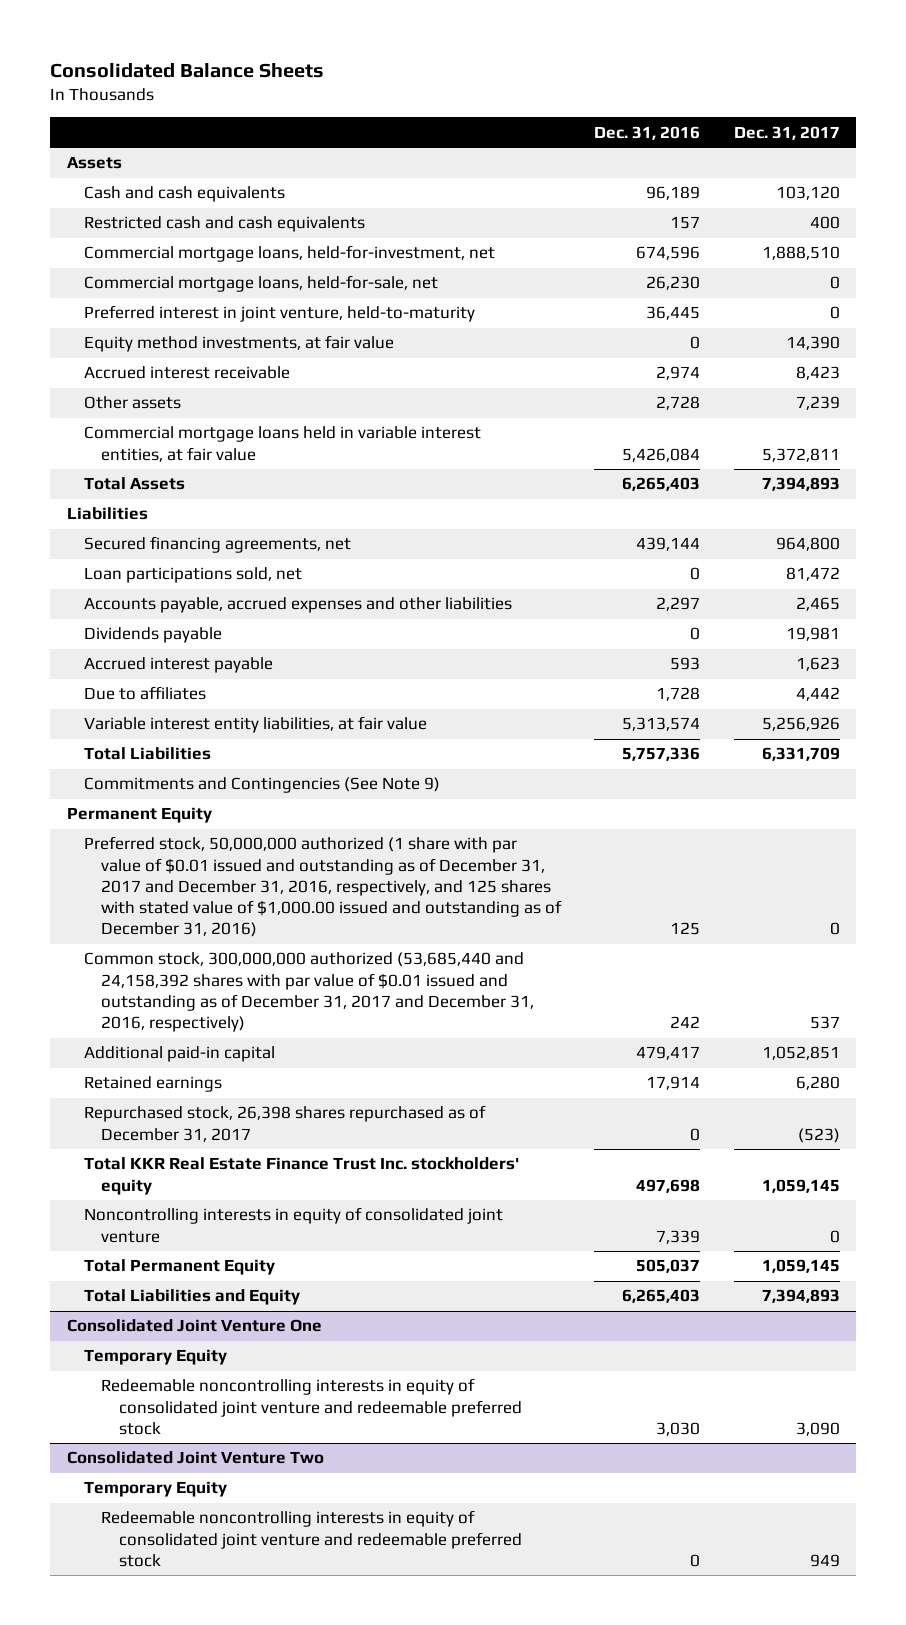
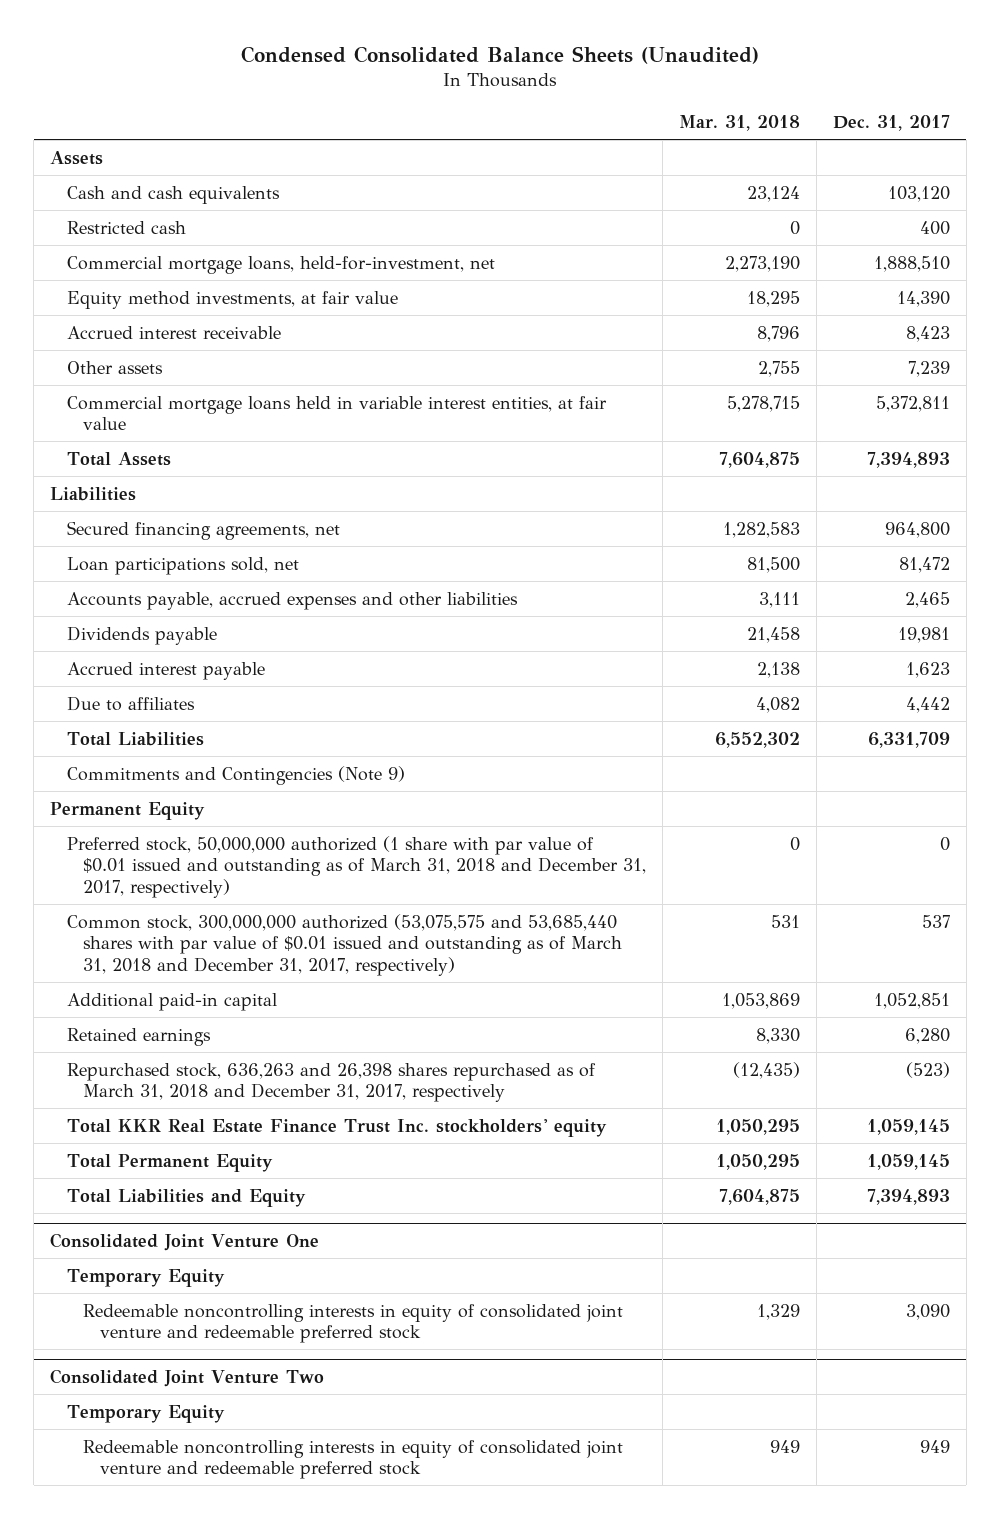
- Consolidated Balance Sheets
+ Condensed Consolidated Balance Sheets (Unaudited)
- | Dec. 31, 2016 | Dec. 31, 2017
+ | Mar. 31, 2018 | Dec. 31, 2017
- Restricted cash and cash equivalents | 157 | 400
+ Restricted cash | 0 | 400
- Commercial mortgage loans, held-for-sale, net | 26,230 | 0
- Preferred interest in joint venture, held-to-maturity | 36,445 | 0
- Variable interest entity liabilities, at fair value | 5,313,574 | 5,256,926
- Commitments and Contingencies (See Note 9)
+ Commitments and Contingencies (Note 9)
- Preferred stock, 50,000,000 authorized (1 share with par value of $0.01 issued and outstanding as of December 31, 2017 and December 31, 2016, respectively, and 125 shares with stated value of $1,000.00 issued and outstanding as of December 31, 2016) | 125 | 0
- Common stock, 300,000,000 authorized (53,685,440 and 24,158,392 shares with par value of $0.01 issued and outstanding as of December 31, 2017 and December 31, 2016, respectively) | 242 | 537
+ Preferred stock, 50,000,000 authorized (1 share with par value of $0.01 issued and outstanding as of March 31, 2018 and December 31, 2017, respectively) | 0 | 0
+ Common stock, 300,000,000 authorized (53,075,575 and 53,685,440 shares with par value of $0.01 issued and outstanding as of March 31, 2018 and December 31, 2017, respectively) | 531 | 537
- Repurchased stock, 26,398 shares repurchased as of December 31, 2017 | 0 | (523)
+ Repurchased stock, 636,263 and 26,398 shares repurchased as of March 31, 2018 and December 31, 2017, respectively | (12,435) | (523)
- Noncontrolling interests in equity of consolidated joint venture | 7,339 | 0

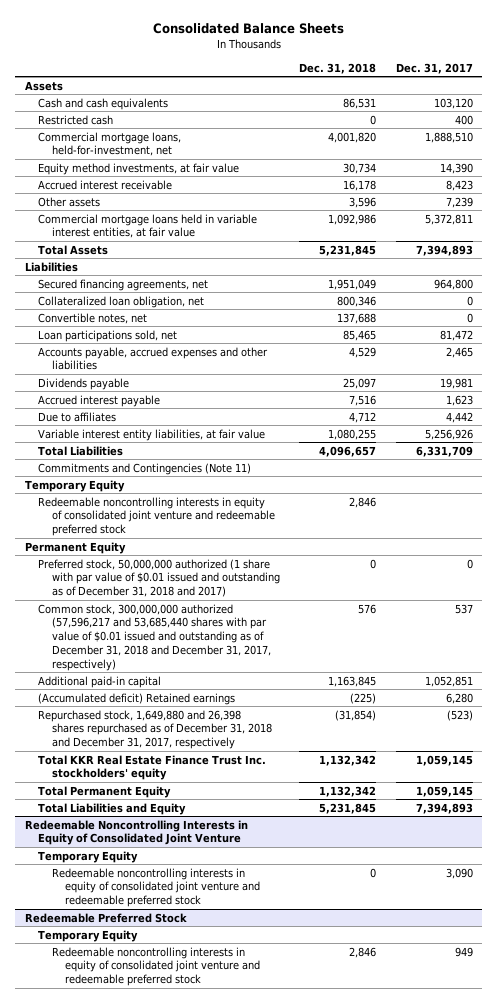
- Condensed Consolidated Balance Sheets (Unaudited)
+ Consolidated Balance Sheets
- | Mar. 31, 2018 | Dec. 31, 2017
+ | Dec. 31, 2018 | Dec. 31, 2017
+ Collateralized loan obligation, net | 800,346 | 0
+ Convertible notes, net | 137,688 | 0
+ Variable interest entity liabilities, at fair value | 1,080,255 | 5,256,926
- Commitments and Contingencies (Note 9)
+ Commitments and Contingencies (Note 11)
+ Temporary Equity
+ Redeemable noncontrolling interests in equity of consolidated joint venture and redeemable preferred stock | 2,846 |
- Preferred stock, 50,000,000 authorized (1 share with par value of $0.01 issued and outstanding as of March 31, 2018 and December 31, 2017, respectively) | 0 | 0
- Common stock, 300,000,000 authorized (53,075,575 and 53,685,440 shares with par value of $0.01 issued and outstanding as of March 31, 2018 and December 31, 2017, respectively) | 531 | 537
+ Preferred stock, 50,000,000 authorized (1 share with par value of $0.01 issued and outstanding as of December 31, 2018 and 2017) | 0 | 0
+ Common stock, 300,000,000 authorized (57,596,217 and 53,685,440 shares with par value of $0.01 issued and outstanding as of December 31, 2018 and December 31, 2017, respectively) | 576 | 537
- Retained earnings | 8,330 | 6,280
- Repurchased stock, 636,263 and 26,398 shares repurchased as of March 31, 2018 and December 31, 2017, respectively | (12,435) | (523)
+ (Accumulated deficit) Retained earnings | (225) | 6,280
+ Repurchased stock, 1,649,880 and 26,398 shares repurchased as of December 31, 2018 and December 31, 2017, respectively | (31,854) | (523)
- Consolidated Joint Venture One
+ Redeemable Noncontrolling Interests in Equity of Consolidated Joint Venture
- Consolidated Joint Venture Two
+ Redeemable Preferred Stock

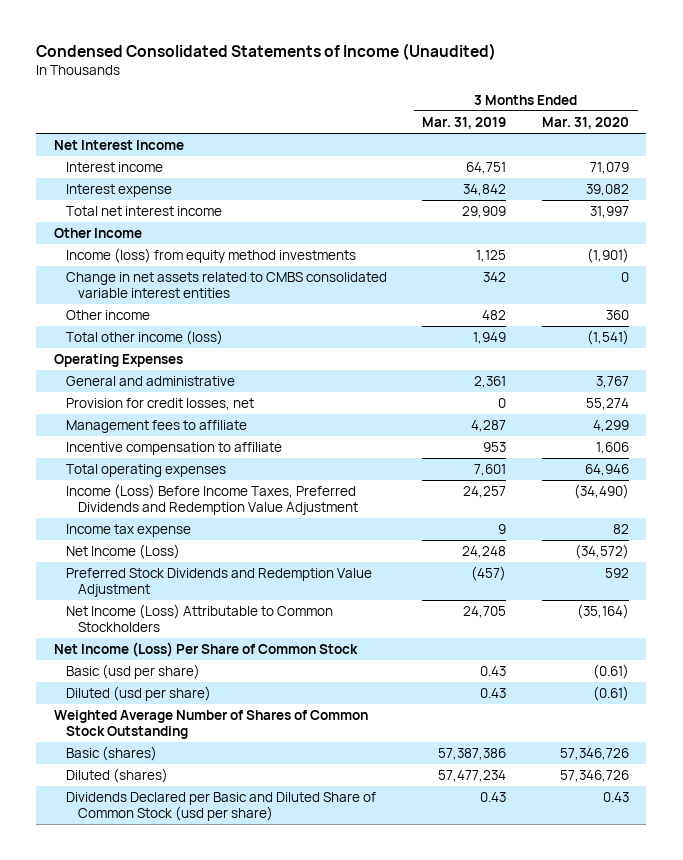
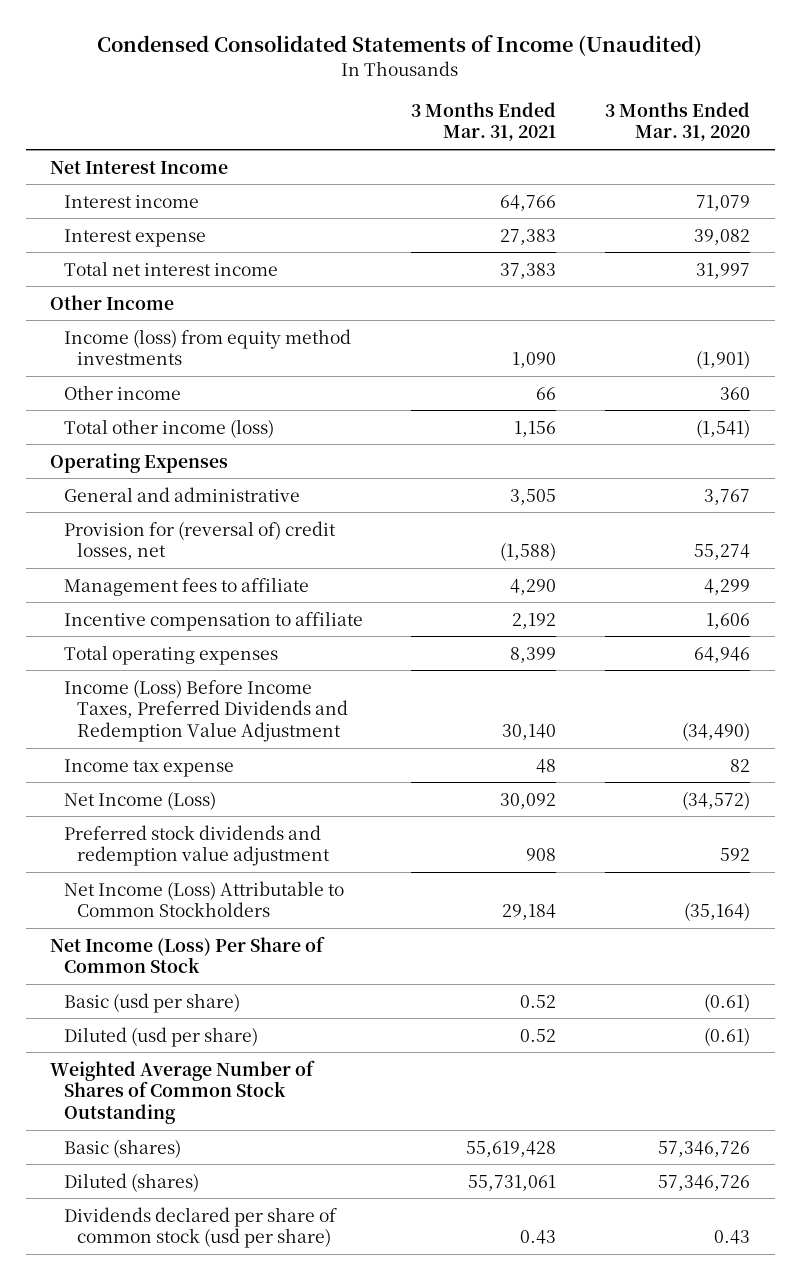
- | 3 Months Ended Mar. 31, 2019 | 3 Months Ended Mar. 31, 2020
+ | 3 Months Ended Mar. 31, 2021 | 3 Months Ended Mar. 31, 2020
- Change in net assets related to CMBS consolidated variable interest entities | 342 | 0
- Provision for credit losses, net | 0 | 55,274
+ Provision for (reversal of) credit losses, net | (1,588) | 55,274
- Preferred Stock Dividends and Redemption Value Adjustment | (457) | 592
+ Preferred stock dividends and redemption value adjustment | 908 | 592
- Dividends Declared per Basic and Diluted Share of Common Stock (usd per share) | 0.43 | 0.43
+ Dividends declared per share of common stock (usd per share) | 0.43 | 0.43

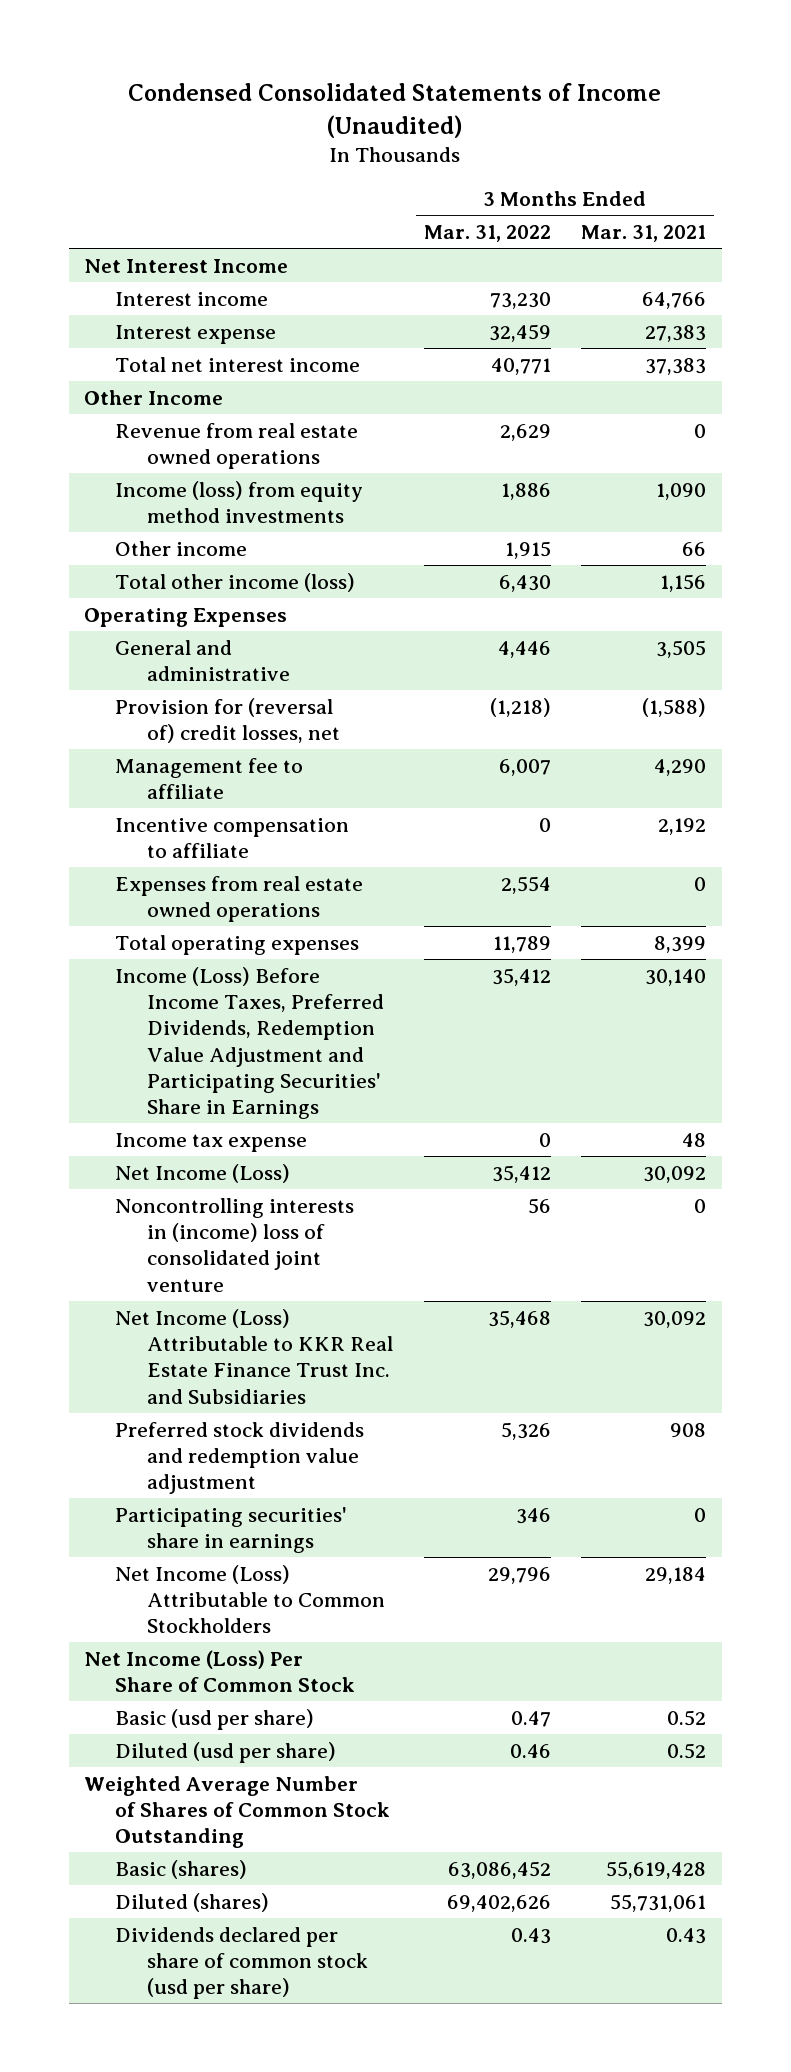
- | 3 Months Ended Mar. 31, 2021 | 3 Months Ended Mar. 31, 2020
+ | 3 Months Ended Mar. 31, 2022 | 3 Months Ended Mar. 31, 2021
+ Revenue from real estate owned operations | 2,629 | 0
- Management fees to affiliate | 4,290 | 4,299
+ Management fee to affiliate | 6,007 | 4,290
+ Expenses from real estate owned operations | 2,554 | 0
- Income (Loss) Before Income Taxes, Preferred Dividends and Redemption Value Adjustment | 30,140 | (34,490)
+ Income (Loss) Before Income Taxes, Preferred Dividends, Redemption Value Adjustment and Participating Securities' Share in Earnings | 35,412 | 30,140
+ Noncontrolling interests in (income) loss of consolidated joint venture | 56 | 0
+ Net Income (Loss) Attributable to KKR Real Estate Finance Trust Inc. and Subsidiaries | 35,468 | 30,092
+ Participating securities' share in earnings | 346 | 0

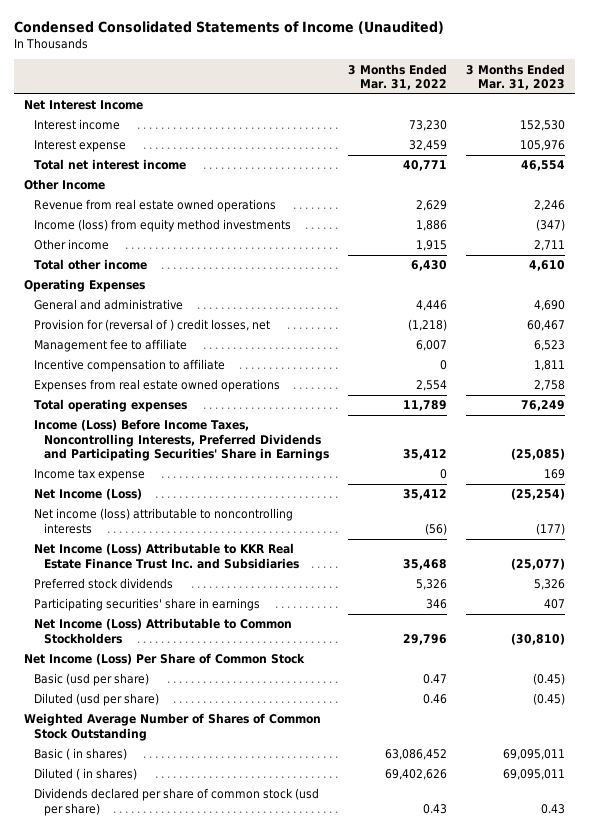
- | 3 Months Ended Mar. 31, 2022 | 3 Months Ended Mar. 31, 2021
+ | 3 Months Ended Mar. 31, 2022 | 3 Months Ended Mar. 31, 2023
- Total other income (loss) | 6,430 | 1,156
+ Total other income | 6,430 | 4,610
- Provision for (reversal of) credit losses, net | (1,218) | (1,588)
+ Provision for (reversal of ) credit losses, net | (1,218) | 60,467
- Income (Loss) Before Income Taxes, Preferred Dividends, Redemption Value Adjustment and Participating Securities' Share in Earnings | 35,412 | 30,140
+ Income (Loss) Before Income Taxes, Noncontrolling Interests, Preferred Dividends and Participating Securities' Share in Earnings | 35,412 | (25,085)
- Noncontrolling interests in (income) loss of consolidated joint venture | 56 | 0
+ Net income (loss) attributable to noncontrolling interests | (56) | (177)
- Preferred stock dividends and redemption value adjustment | 5,326 | 908
+ Preferred stock dividends | 5,326 | 5,326
- Basic (shares) | 63,086,452 | 55,619,428
- Diluted (shares) | 69,402,626 | 55,731,061
+ Basic ( in shares) | 63,086,452 | 69,095,011
+ Diluted ( in shares) | 69,402,626 | 69,095,011

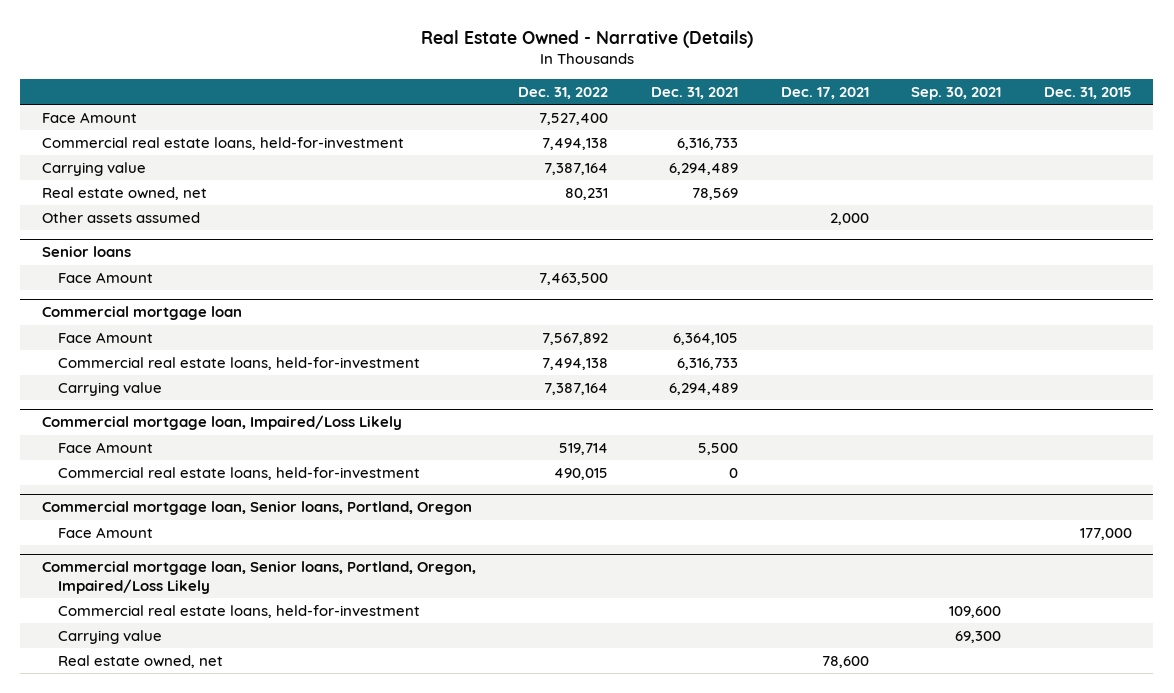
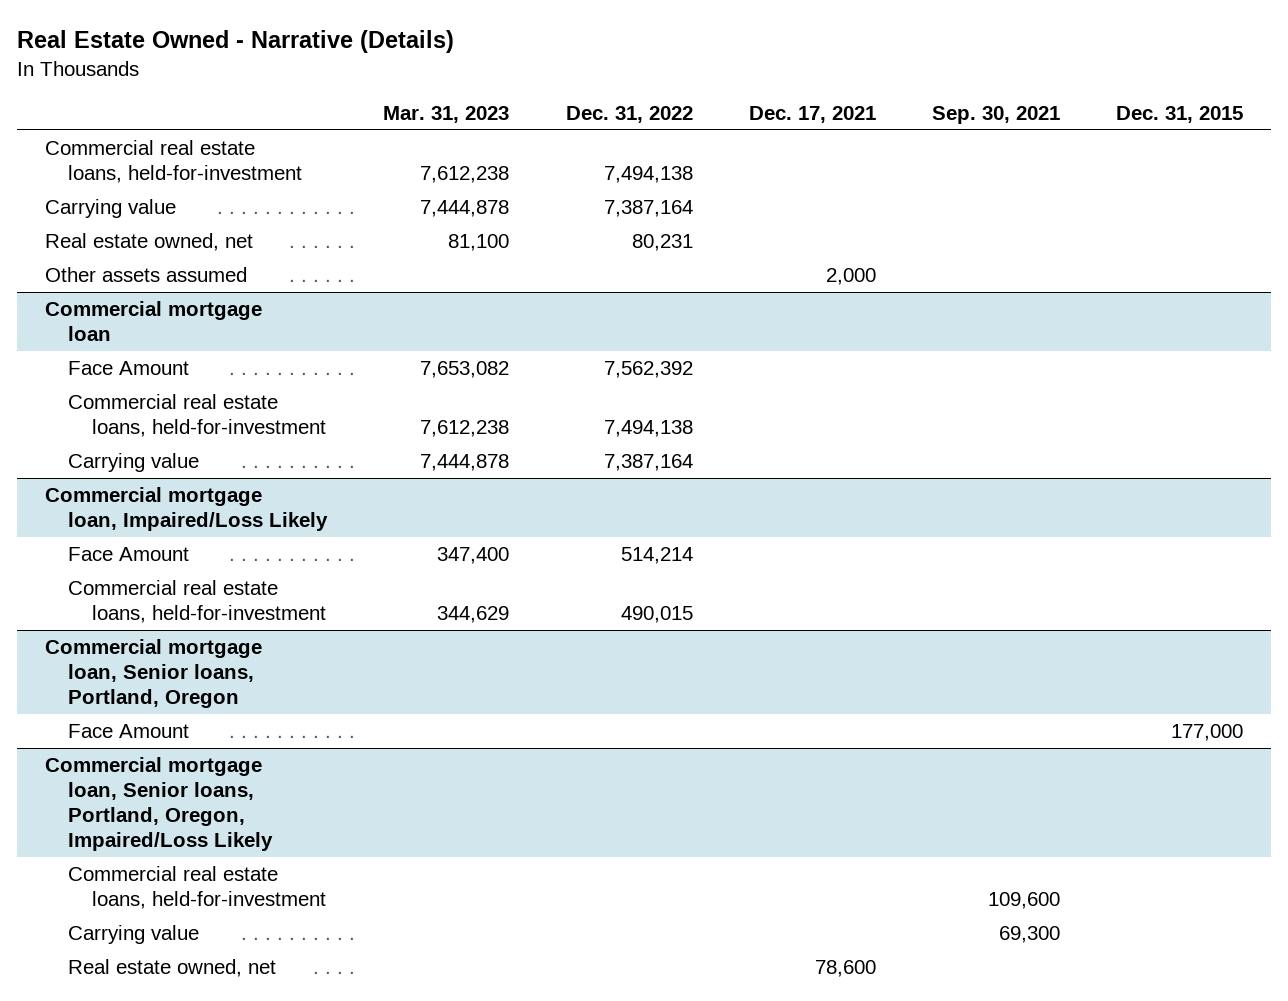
- | Dec. 31, 2022 | Dec. 31, 2021 | Dec. 17, 2021 | Sep. 30, 2021 | Dec. 31, 2015
+ | Mar. 31, 2023 | Dec. 31, 2022 | Dec. 17, 2021 | Sep. 30, 2021 | Dec. 31, 2015
- Face Amount | 7,527,400 | | | |
- Senior loans
- Face Amount | 7,463,500 | | | |
@ Commercial mortgage loan
- Face Amount | 7,567,892 | 6,364,105 | | |
+ Face Amount | 7,653,082 | 7,562,392 | | |
@ Commercial mortgage loan, Impaired/Loss Likely
- Face Amount | 519,714 | 5,500 | | |
+ Face Amount | 347,400 | 514,214 | | |

